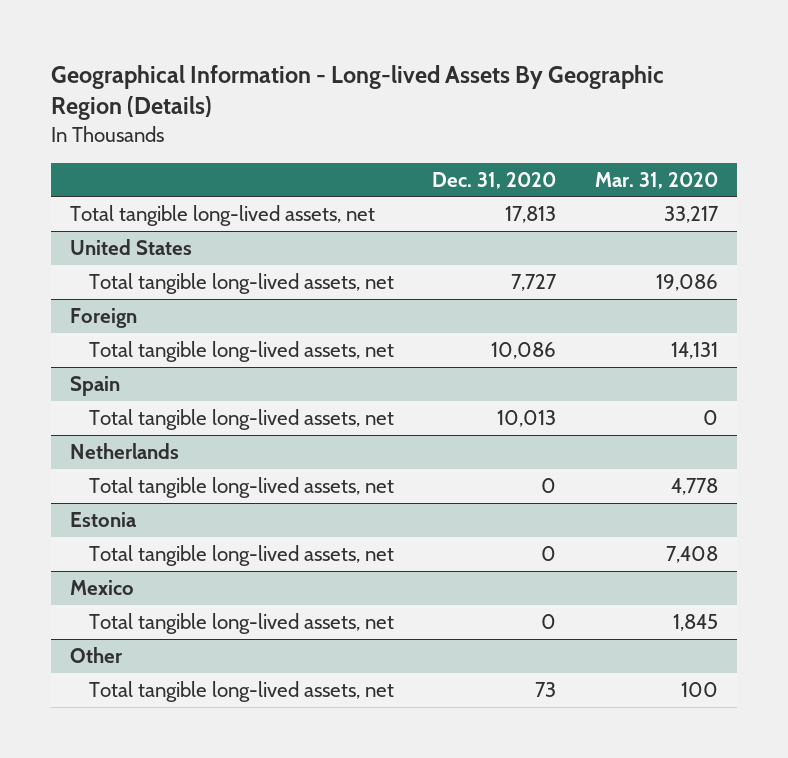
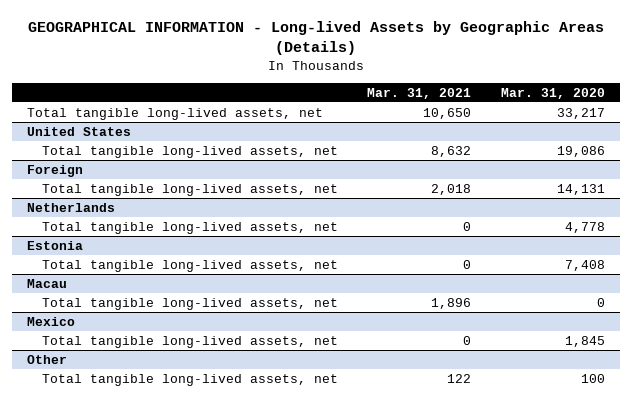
- Geographical Information - Long-lived Assets By Geographic Region (Details)
+ GEOGRAPHICAL INFORMATION - Long-lived Assets by Geographic Areas (Details)
- | Dec. 31, 2020 | Mar. 31, 2020
+ | Mar. 31, 2021 | Mar. 31, 2020
- Spain
- Total tangible long-lived assets, net | 10,013 | 0
+ Macau
+ Total tangible long-lived assets, net | 1,896 | 0

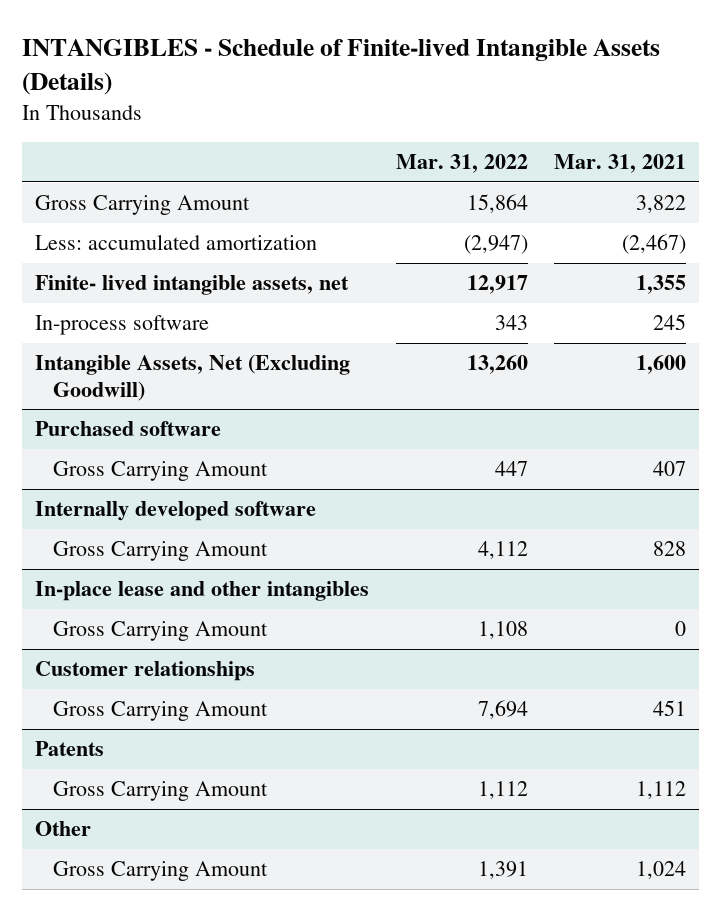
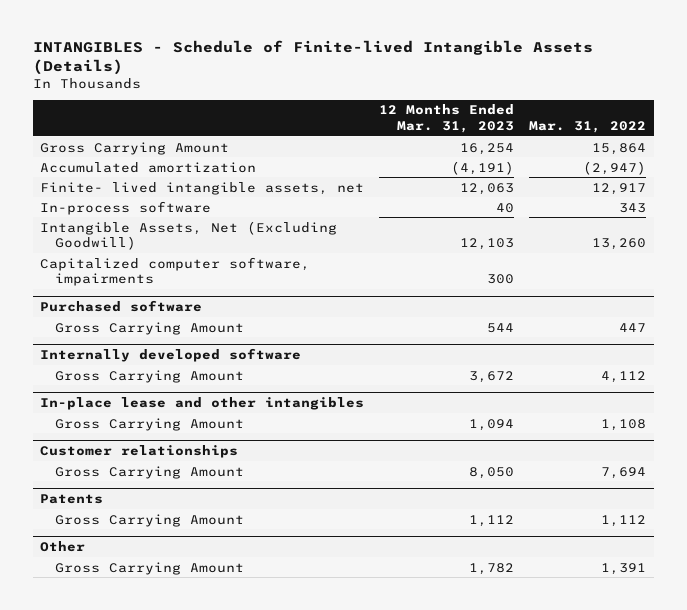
- | Mar. 31, 2022 | Mar. 31, 2021
+ | 12 Months Ended Mar. 31, 2023 | Mar. 31, 2022
- Less: accumulated amortization | (2,947) | (2,467)
+ Accumulated amortization | (4,191) | (2,947)
+ Capitalized computer software, impairments | 300 |

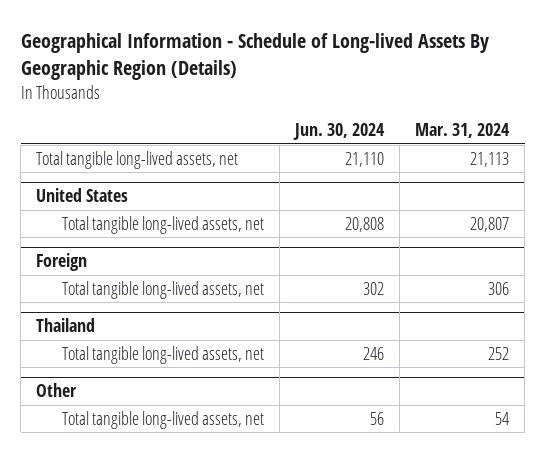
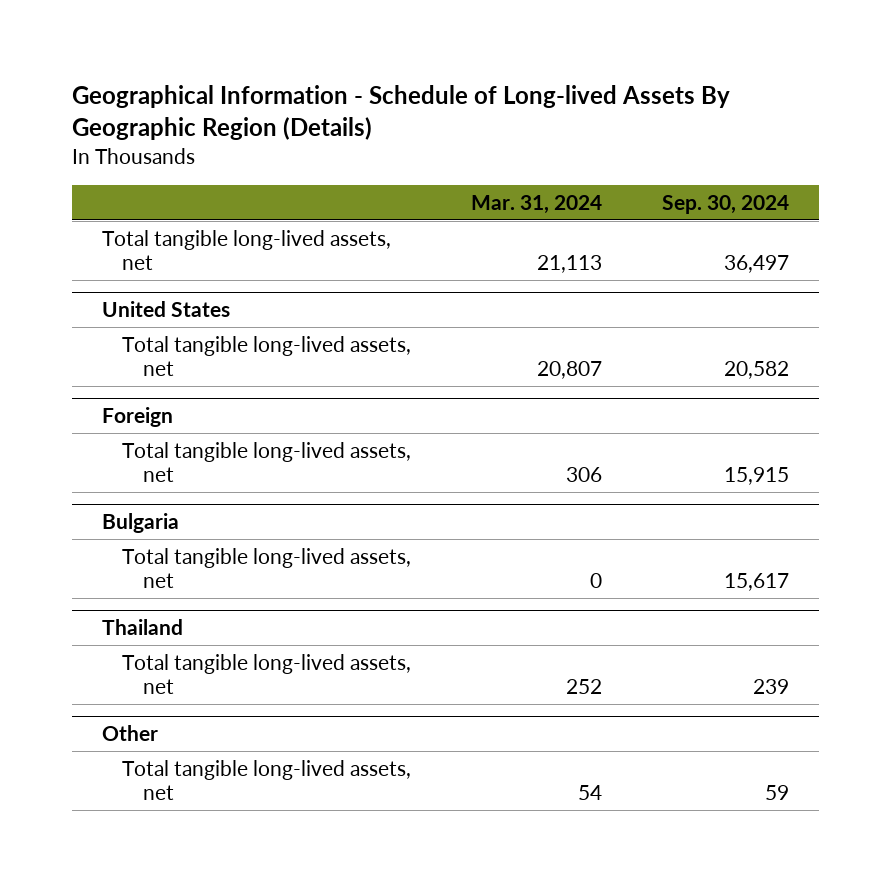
- | Jun. 30, 2024 | Mar. 31, 2024
+ | Mar. 31, 2024 | Sep. 30, 2024
+ Bulgaria
+ Total tangible long-lived assets, net | 0 | 15,617

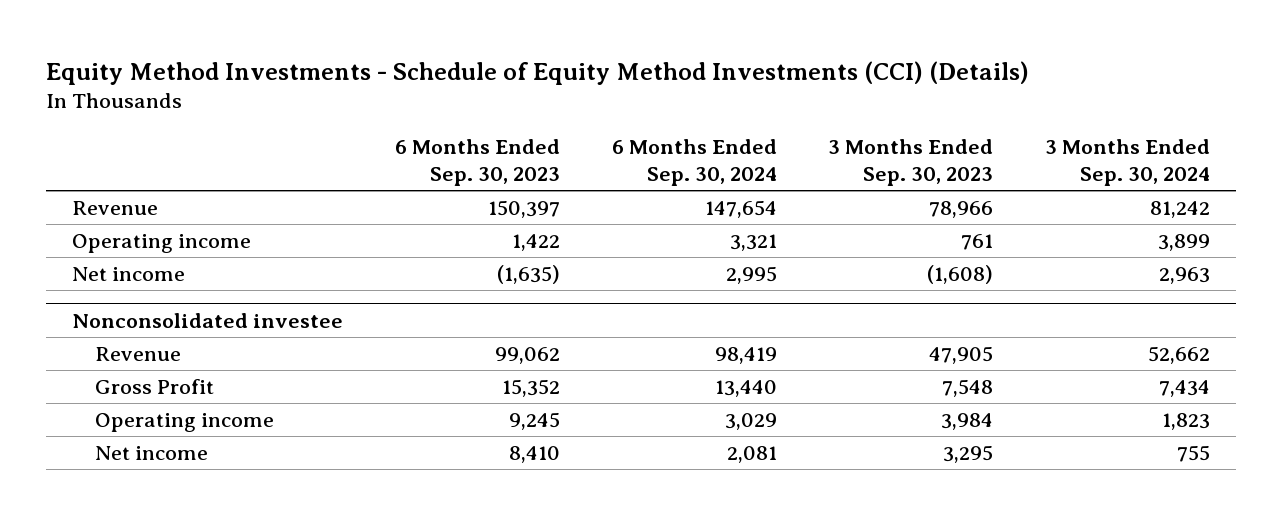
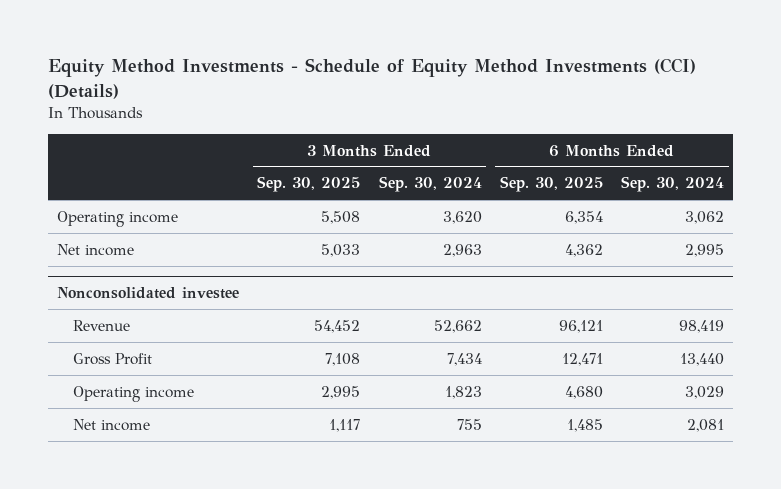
- | 6 Months Ended Sep. 30, 2023 | 6 Months Ended Sep. 30, 2024 | 3 Months Ended Sep. 30, 2023 | 3 Months Ended Sep. 30, 2024
+ | 3 Months Ended Sep. 30, 2025 | 3 Months Ended Sep. 30, 2024 | 6 Months Ended Sep. 30, 2025 | 6 Months Ended Sep. 30, 2024
- Revenue | 150,397 | 147,654 | 78,966 | 81,242
- Operating income | 1,422 | 3,321 | 761 | 3,899
+ Operating income | 5,508 | 3,620 | 6,354 | 3,062

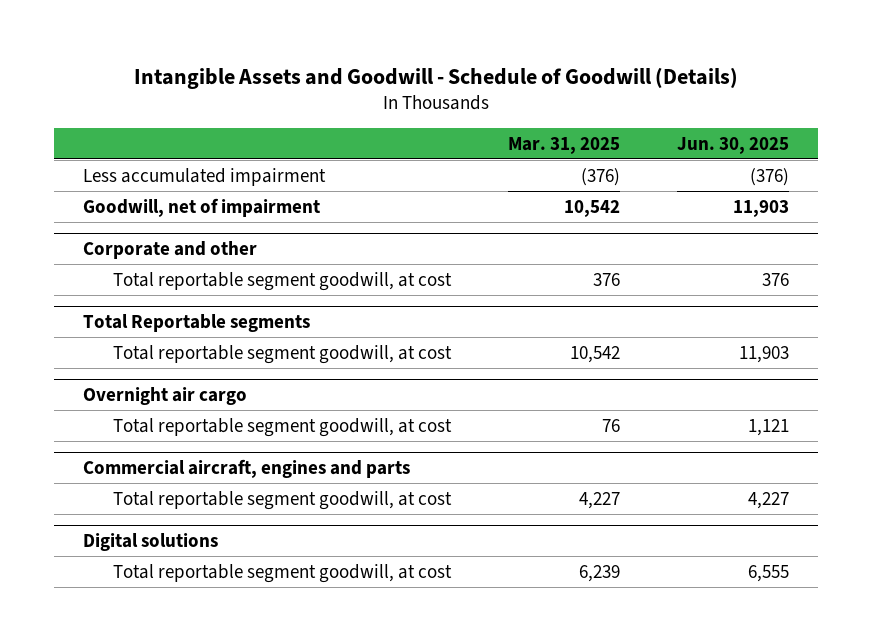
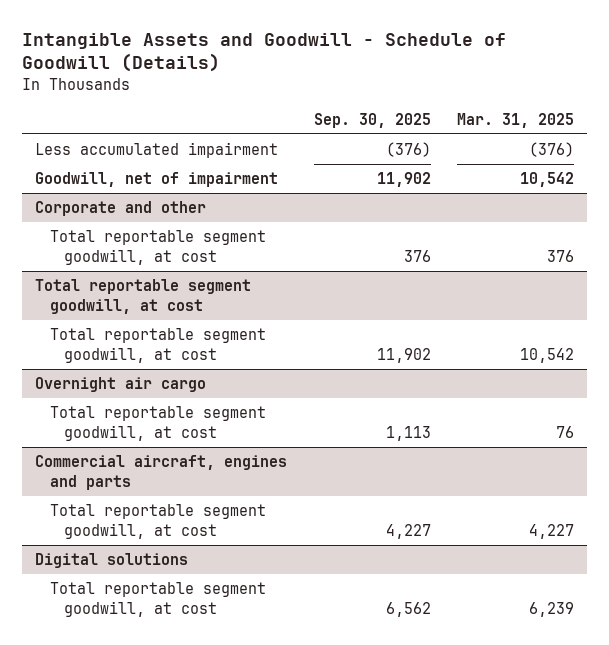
- | Mar. 31, 2025 | Jun. 30, 2025
+ | Sep. 30, 2025 | Mar. 31, 2025
- Total Reportable segments
+ Total reportable segment goodwill, at cost

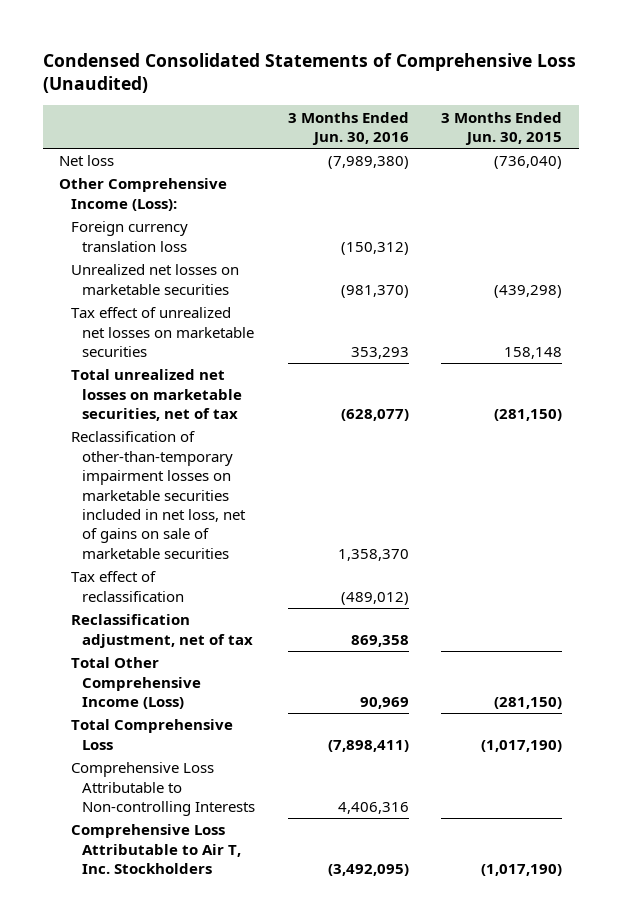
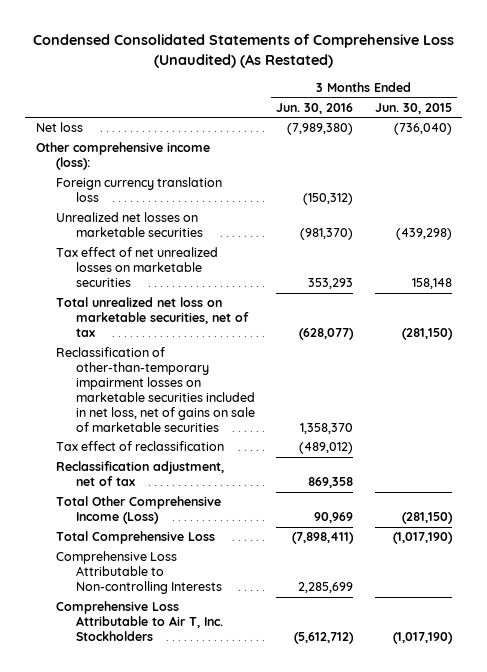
- Condensed Consolidated Statements of Comprehensive Loss (Unaudited)
+ Condensed Consolidated Statements of Comprehensive Loss (Unaudited) (As Restated)
- Other Comprehensive Income (Loss):
+ Other comprehensive income (loss):
- Tax effect of unrealized net losses on marketable securities | 353,293 | 158,148
- Total unrealized net losses on marketable securities, net of tax | (628,077) | (281,150)
+ Tax effect of net unrealized losses on marketable securities | 353,293 | 158,148
+ Total unrealized net loss on marketable securities, net of tax | (628,077) | (281,150)
- Comprehensive Loss Attributable to Non-controlling Interests | 4,406,316 |
- Comprehensive Loss Attributable to Air T, Inc. Stockholders | (3,492,095) | (1,017,190)
+ Comprehensive Loss Attributable to Non-controlling Interests | 2,285,699 |
+ Comprehensive Loss Attributable to Air T, Inc. Stockholders | (5,612,712) | (1,017,190)

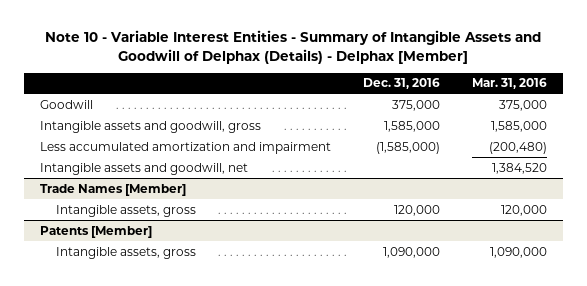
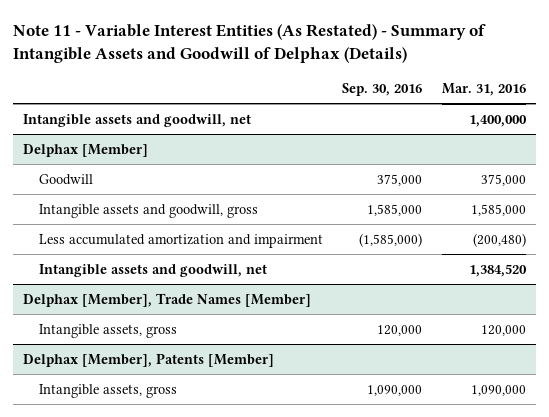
- Note 10 - Variable Interest Entities - Summary of Intangible Assets and Goodwill of Delphax (Details) - Delphax [Member]
+ Note 11 - Variable Interest Entities (As Restated) - Summary of Intangible Assets and Goodwill of Delphax (Details)
- | Dec. 31, 2016 | Mar. 31, 2016
+ | Sep. 30, 2016 | Mar. 31, 2016
+ Intangible assets and goodwill, net | | 1,400,000
+ Delphax [Member]
- Trade Names [Member]
+ Delphax [Member], Trade Names [Member]
- Patents [Member]
+ Delphax [Member], Patents [Member]

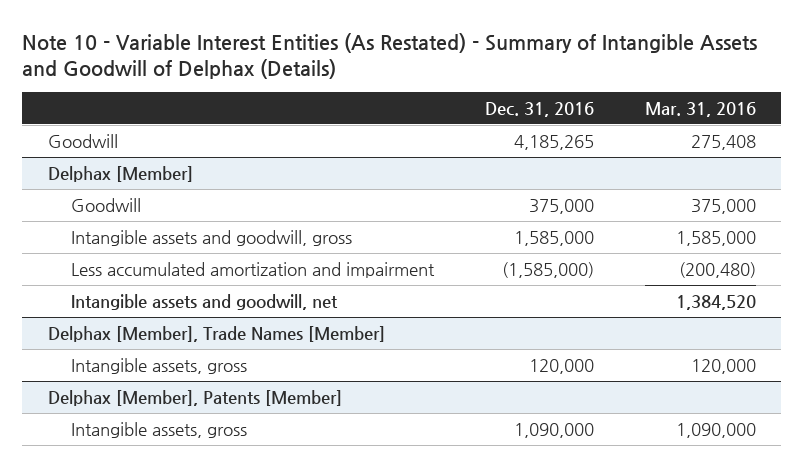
- Note 11 - Variable Interest Entities (As Restated) - Summary of Intangible Assets and Goodwill of Delphax (Details)
+ Note 10 - Variable Interest Entities (As Restated) - Summary of Intangible Assets and Goodwill of Delphax (Details)
- | Sep. 30, 2016 | Mar. 31, 2016
+ | Dec. 31, 2016 | Mar. 31, 2016
- Intangible assets and goodwill, net | | 1,400,000
+ Goodwill | 4,185,265 | 275,408

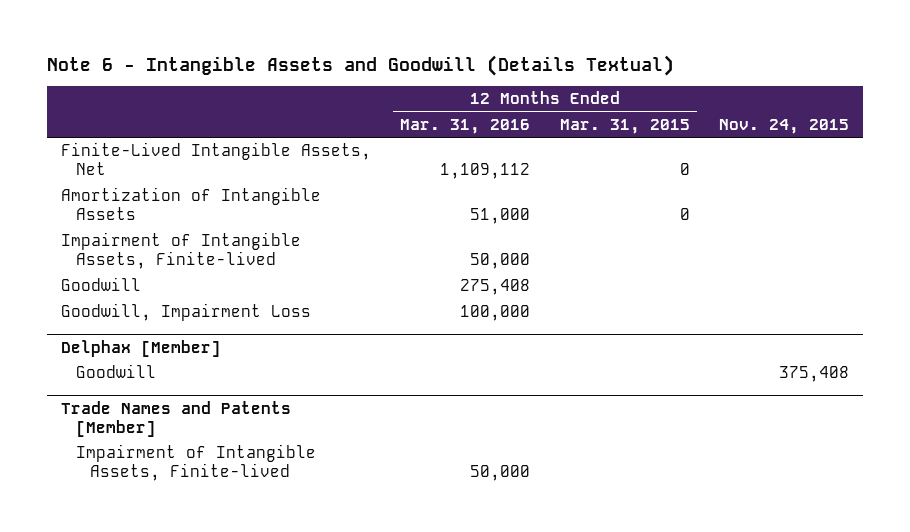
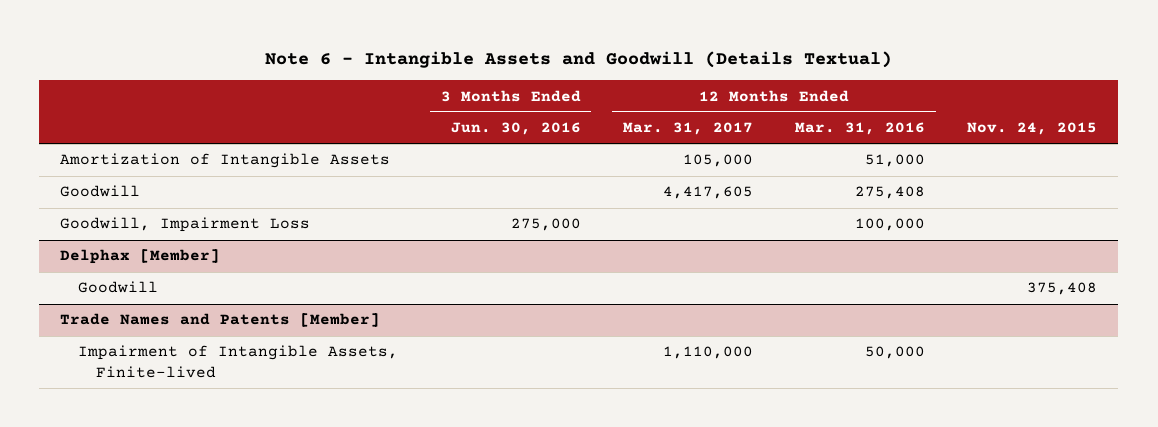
- | 12 Months Ended Mar. 31, 2016 | 12 Months Ended Mar. 31, 2015 | Nov. 24, 2015
+ | 3 Months Ended Jun. 30, 2016 | 12 Months Ended Mar. 31, 2017 | 12 Months Ended Mar. 31, 2016 | Nov. 24, 2015
- Finite-Lived Intangible Assets, Net | 1,109,112 | 0 |
- Impairment of Intangible Assets, Finite-lived | 50,000 | |

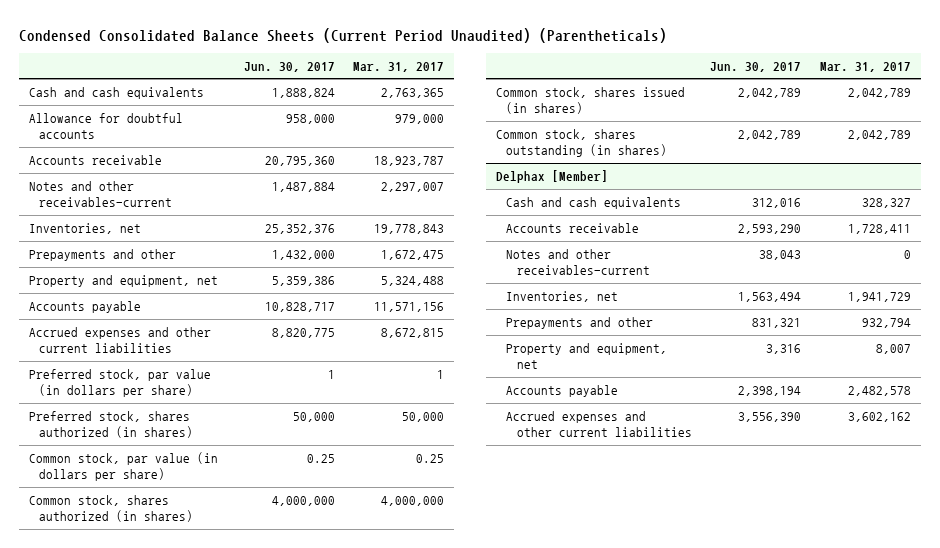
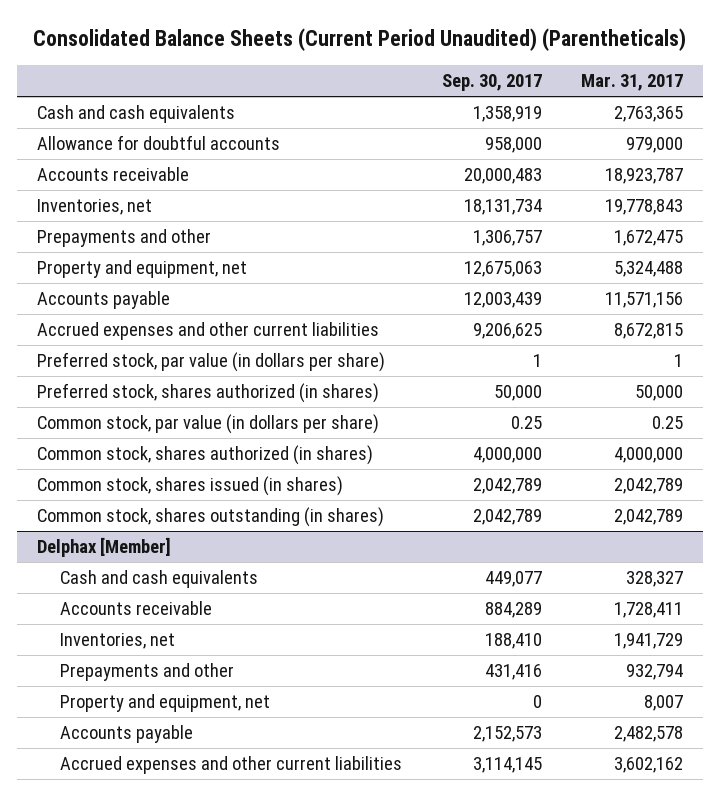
- Condensed Consolidated Balance Sheets (Current Period Unaudited) (Parentheticals)
+ Consolidated Balance Sheets (Current Period Unaudited) (Parentheticals)
- | Jun. 30, 2017 | Mar. 31, 2017
+ | Sep. 30, 2017 | Mar. 31, 2017
- Notes and other receivables-current | 1,487,884 | 2,297,007
@ Delphax [Member]
- Notes and other receivables-current | 38,043 | 0

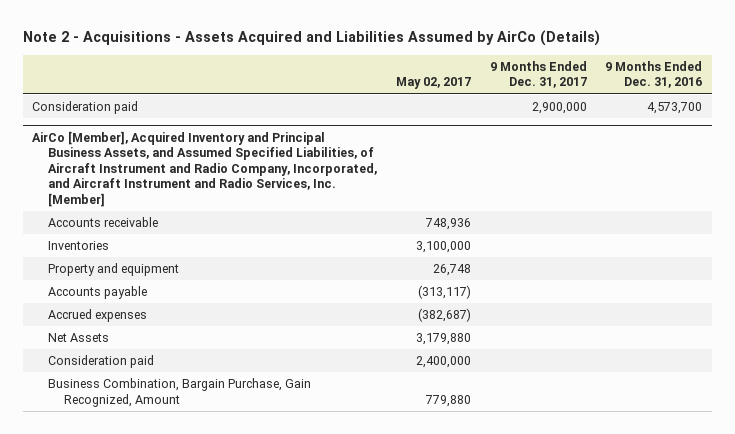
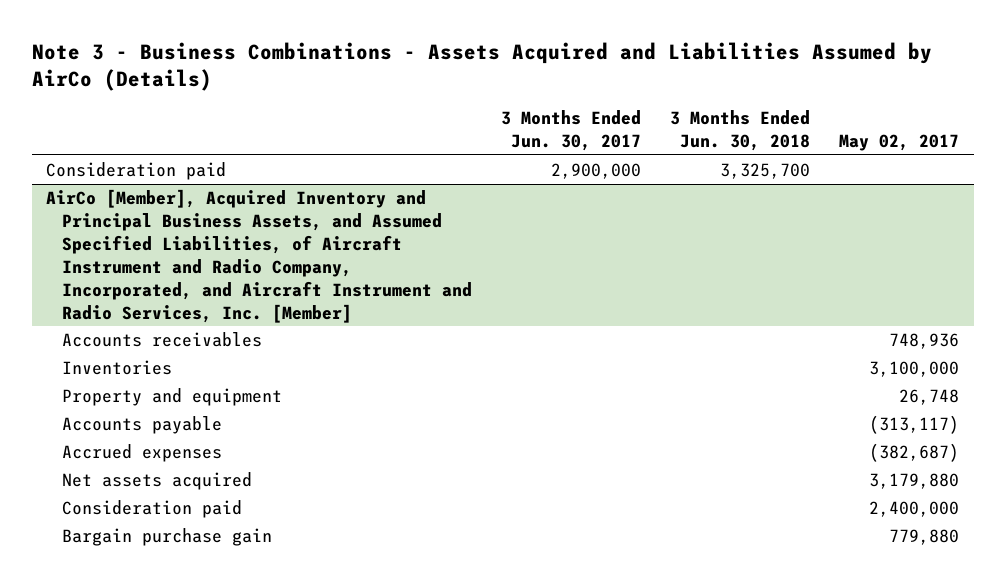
- Note 2 - Acquisitions - Assets Acquired and Liabilities Assumed by AirCo (Details)
+ Note 3 - Business Combinations - Assets Acquired and Liabilities Assumed by AirCo (Details)
- | May 02, 2017 | 9 Months Ended Dec. 31, 2017 | 9 Months Ended Dec. 31, 2016
+ | 3 Months Ended Jun. 30, 2017 | 3 Months Ended Jun. 30, 2018 | May 02, 2017
@ AirCo [Member], Acquired Inventory and Principal Business Assets, and Assumed Specified Liabilities, of Aircraft Instrument and Radio Company, Incorporated, and Aircraft Instrument and Radio Services, Inc. [Member]
- Accounts receivable | 748,936 | |
+ Accounts receivables | | | 748,936
- Net Assets | 3,179,880 | |
+ Net assets acquired | | | 3,179,880
- Business Combination, Bargain Purchase, Gain Recognized, Amount | 779,880 | |
+ Bargain purchase gain | | | 779,880

